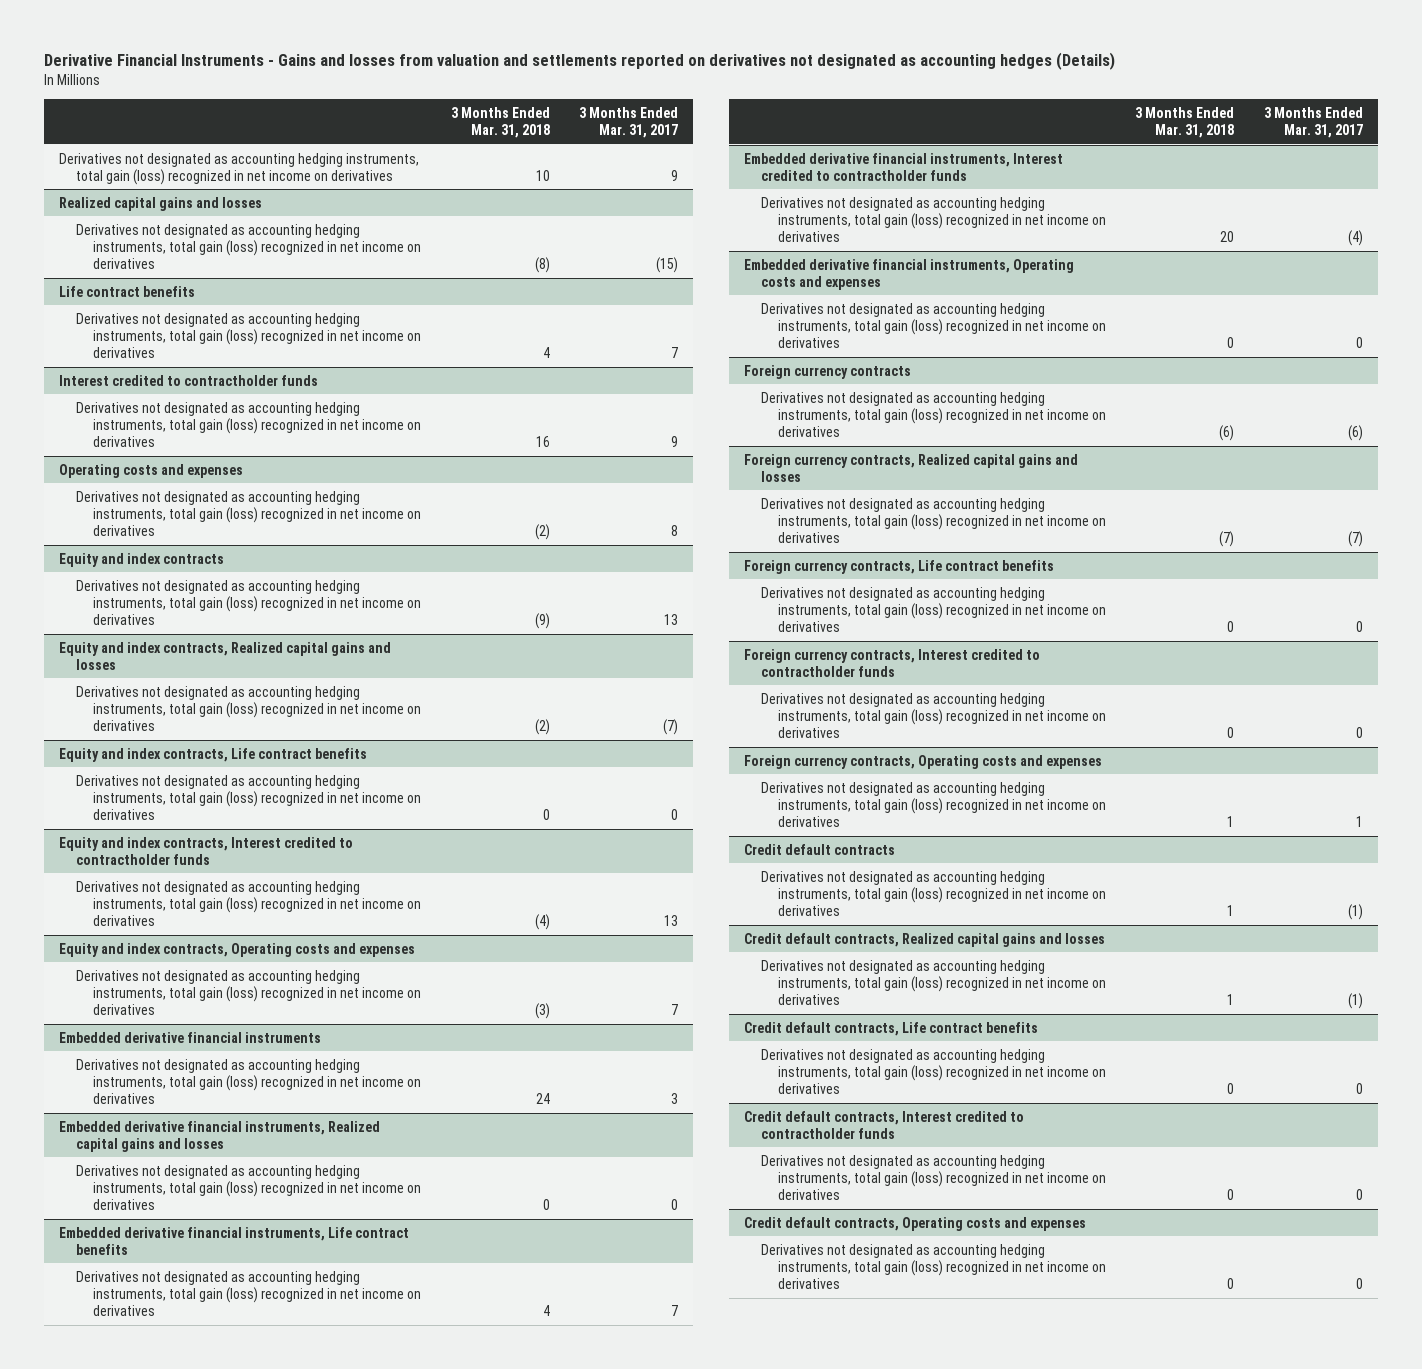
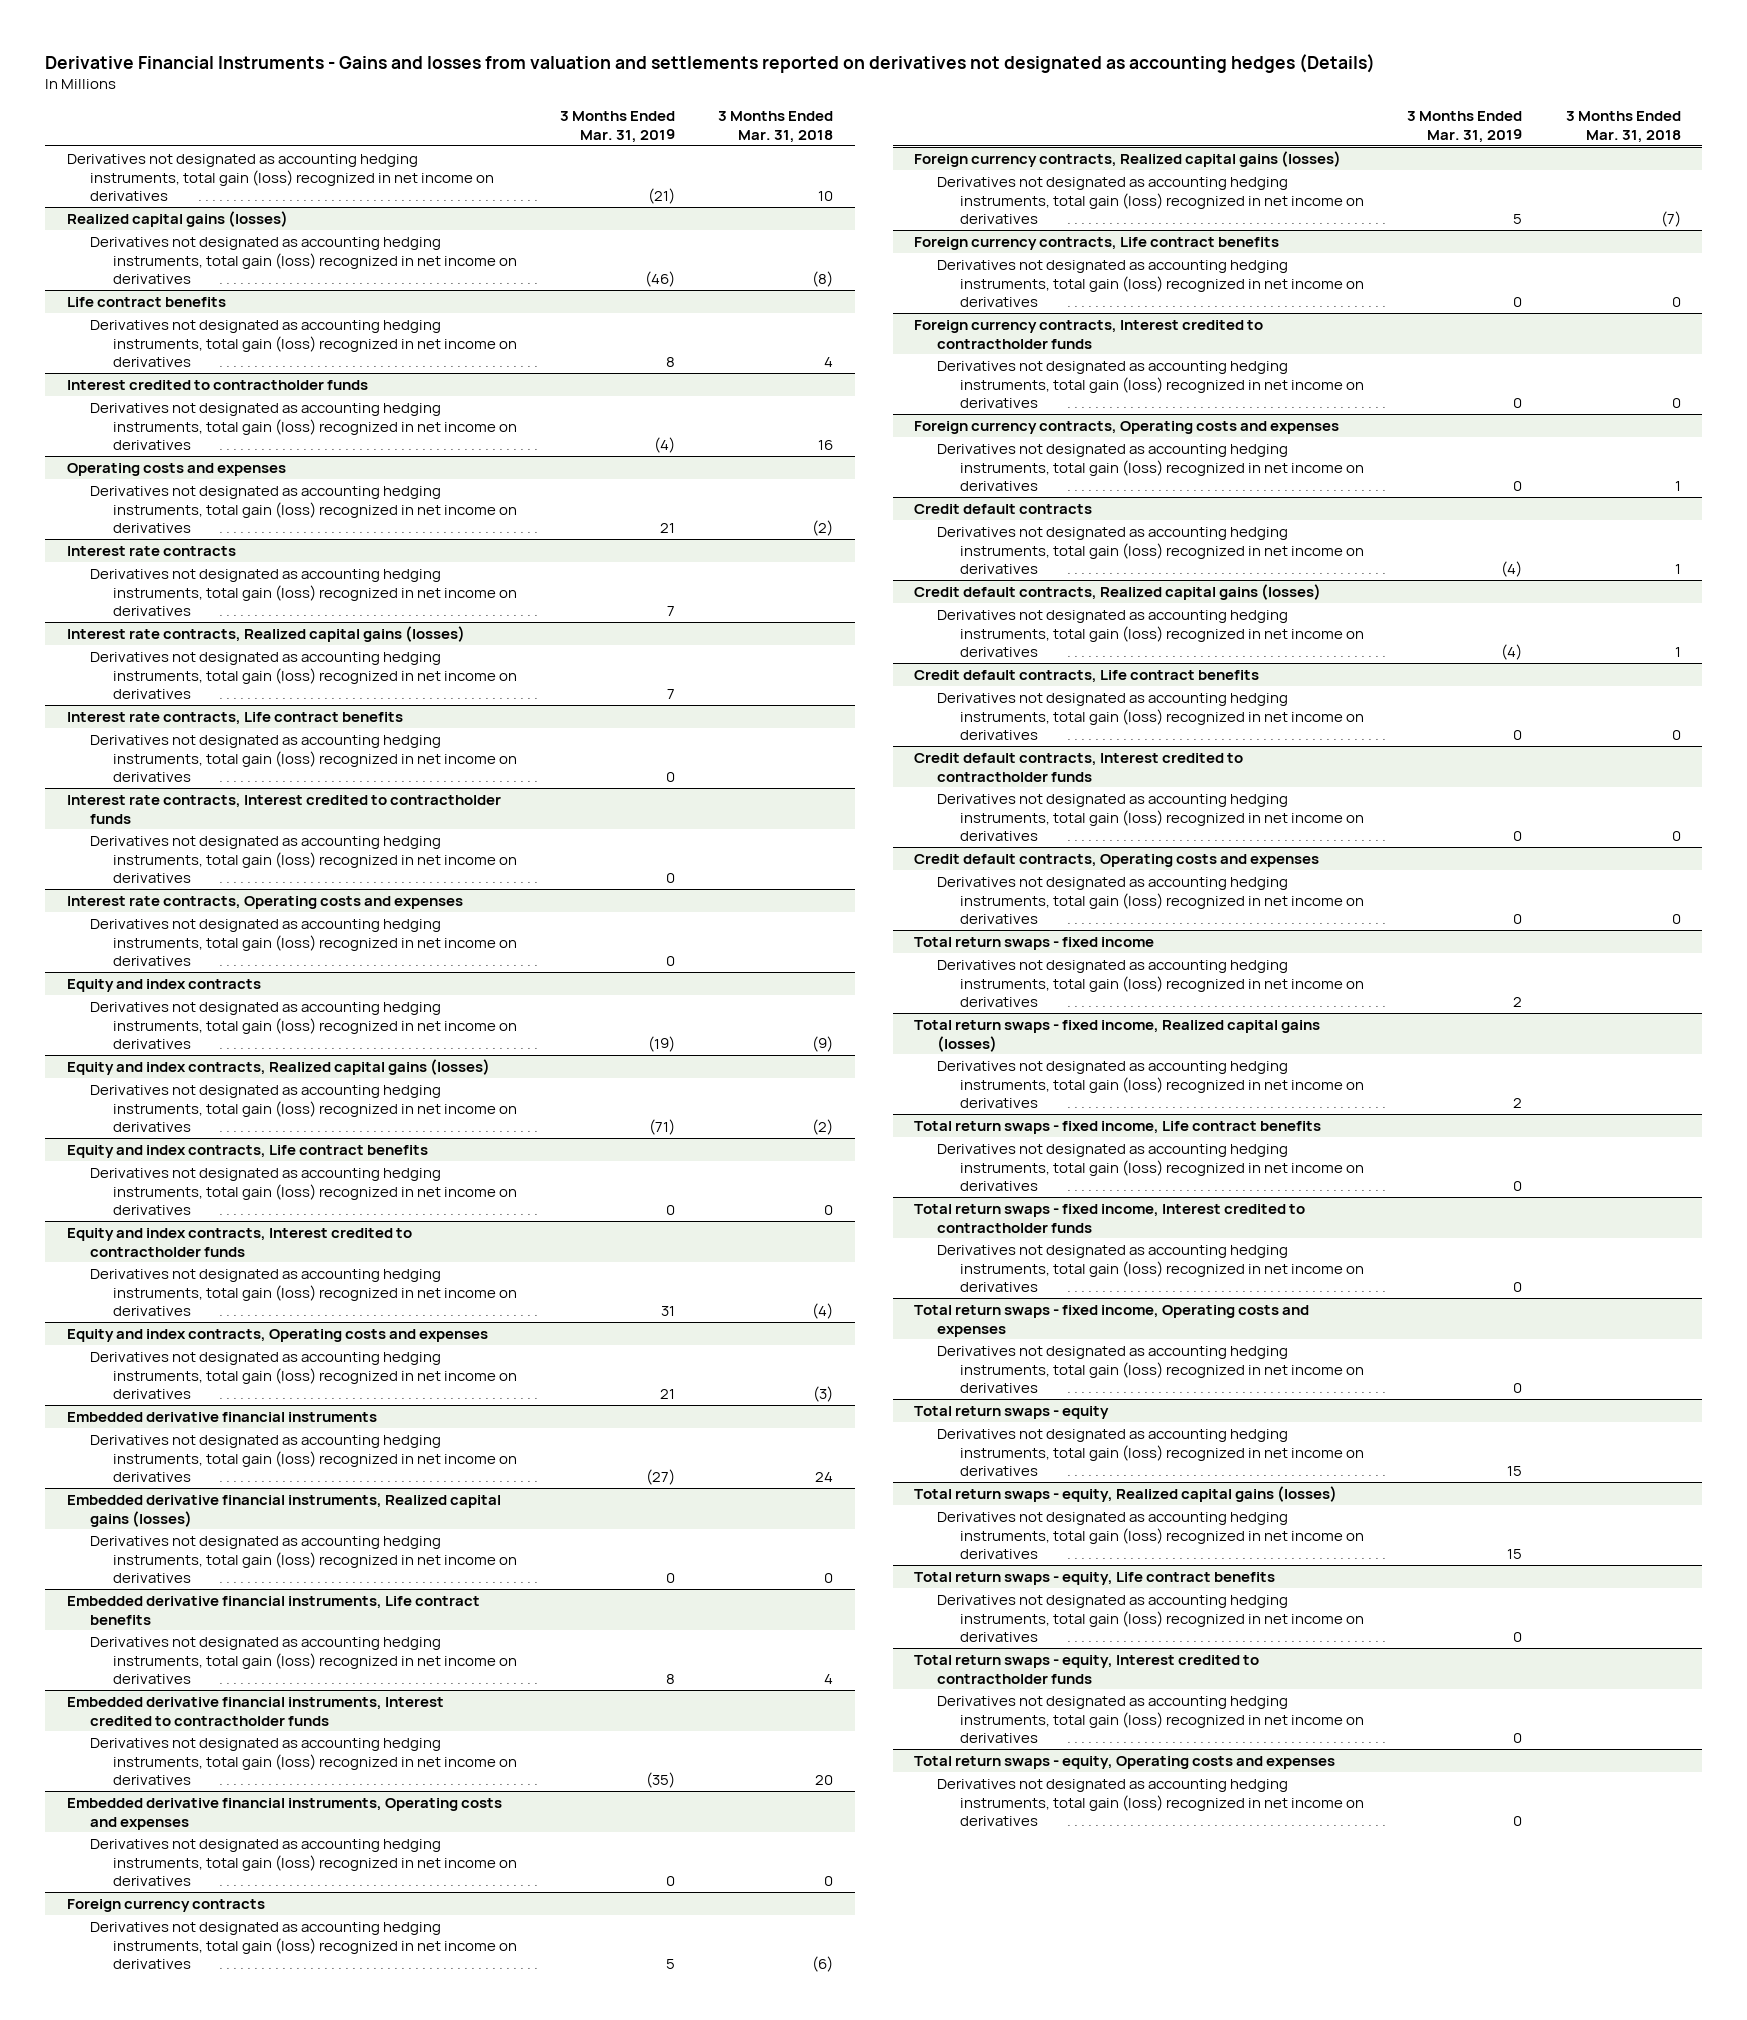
- | 3 Months Ended Mar. 31, 2018 | 3 Months Ended Mar. 31, 2017
+ | 3 Months Ended Mar. 31, 2019 | 3 Months Ended Mar. 31, 2018
- Realized capital gains and losses
+ Realized capital gains (losses)
+ Interest rate contracts
+ Derivatives not designated as accounting hedging instruments, total gain (loss) recognized in net income on derivatives | 7 |
+ Interest rate contracts, Realized capital gains (losses)
+ Derivatives not designated as accounting hedging instruments, total gain (loss) recognized in net income on derivatives | 7 |
+ Interest rate contracts, Life contract benefits
+ Derivatives not designated as accounting hedging instruments, total gain (loss) recognized in net income on derivatives | 0 |
+ Interest rate contracts, Interest credited to contractholder funds
+ Derivatives not designated as accounting hedging instruments, total gain (loss) recognized in net income on derivatives | 0 |
+ Interest rate contracts, Operating costs and expenses
+ Derivatives not designated as accounting hedging instruments, total gain (loss) recognized in net income on derivatives | 0 |
- Equity and index contracts, Realized capital gains and losses
+ Equity and index contracts, Realized capital gains (losses)
- Embedded derivative financial instruments, Realized capital gains and losses
+ Embedded derivative financial instruments, Realized capital gains (losses)
- Foreign currency contracts, Realized capital gains and losses
+ Foreign currency contracts, Realized capital gains (losses)
- Credit default contracts, Realized capital gains and losses
+ Credit default contracts, Realized capital gains (losses)
+ Total return swaps - fixed income
+ Derivatives not designated as accounting hedging instruments, total gain (loss) recognized in net income on derivatives | 2 |
+ Total return swaps - fixed income, Realized capital gains (losses)
+ Derivatives not designated as accounting hedging instruments, total gain (loss) recognized in net income on derivatives | 2 |
+ Total return swaps - fixed income, Life contract benefits
+ Derivatives not designated as accounting hedging instruments, total gain (loss) recognized in net income on derivatives | 0 |
+ Total return swaps - fixed income, Interest credited to contractholder funds
+ Derivatives not designated as accounting hedging instruments, total gain (loss) recognized in net income on derivatives | 0 |
+ Total return swaps - fixed income, Operating costs and expenses
+ Derivatives not designated as accounting hedging instruments, total gain (loss) recognized in net income on derivatives | 0 |
+ Total return swaps - equity
+ Derivatives not designated as accounting hedging instruments, total gain (loss) recognized in net income on derivatives | 15 |
+ Total return swaps - equity, Realized capital gains (losses)
+ Derivatives not designated as accounting hedging instruments, total gain (loss) recognized in net income on derivatives | 15 |
+ Total return swaps - equity, Life contract benefits
+ Derivatives not designated as accounting hedging instruments, total gain (loss) recognized in net income on derivatives | 0 |
+ Total return swaps - equity, Interest credited to contractholder funds
+ Derivatives not designated as accounting hedging instruments, total gain (loss) recognized in net income on derivatives | 0 |
+ Total return swaps - equity, Operating costs and expenses
+ Derivatives not designated as accounting hedging instruments, total gain (loss) recognized in net income on derivatives | 0 |

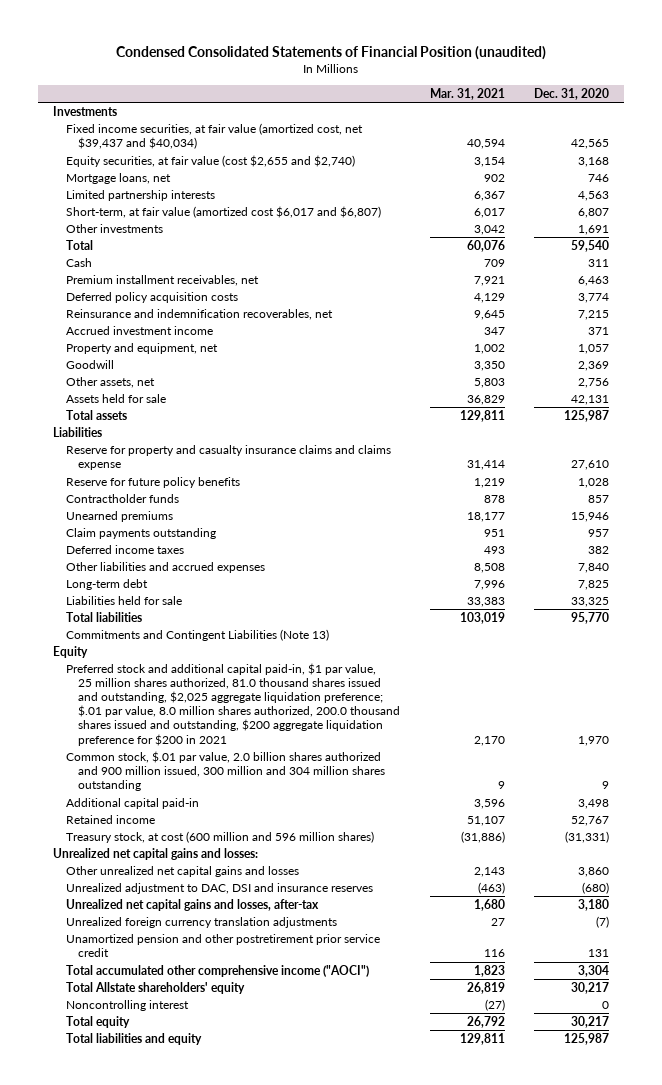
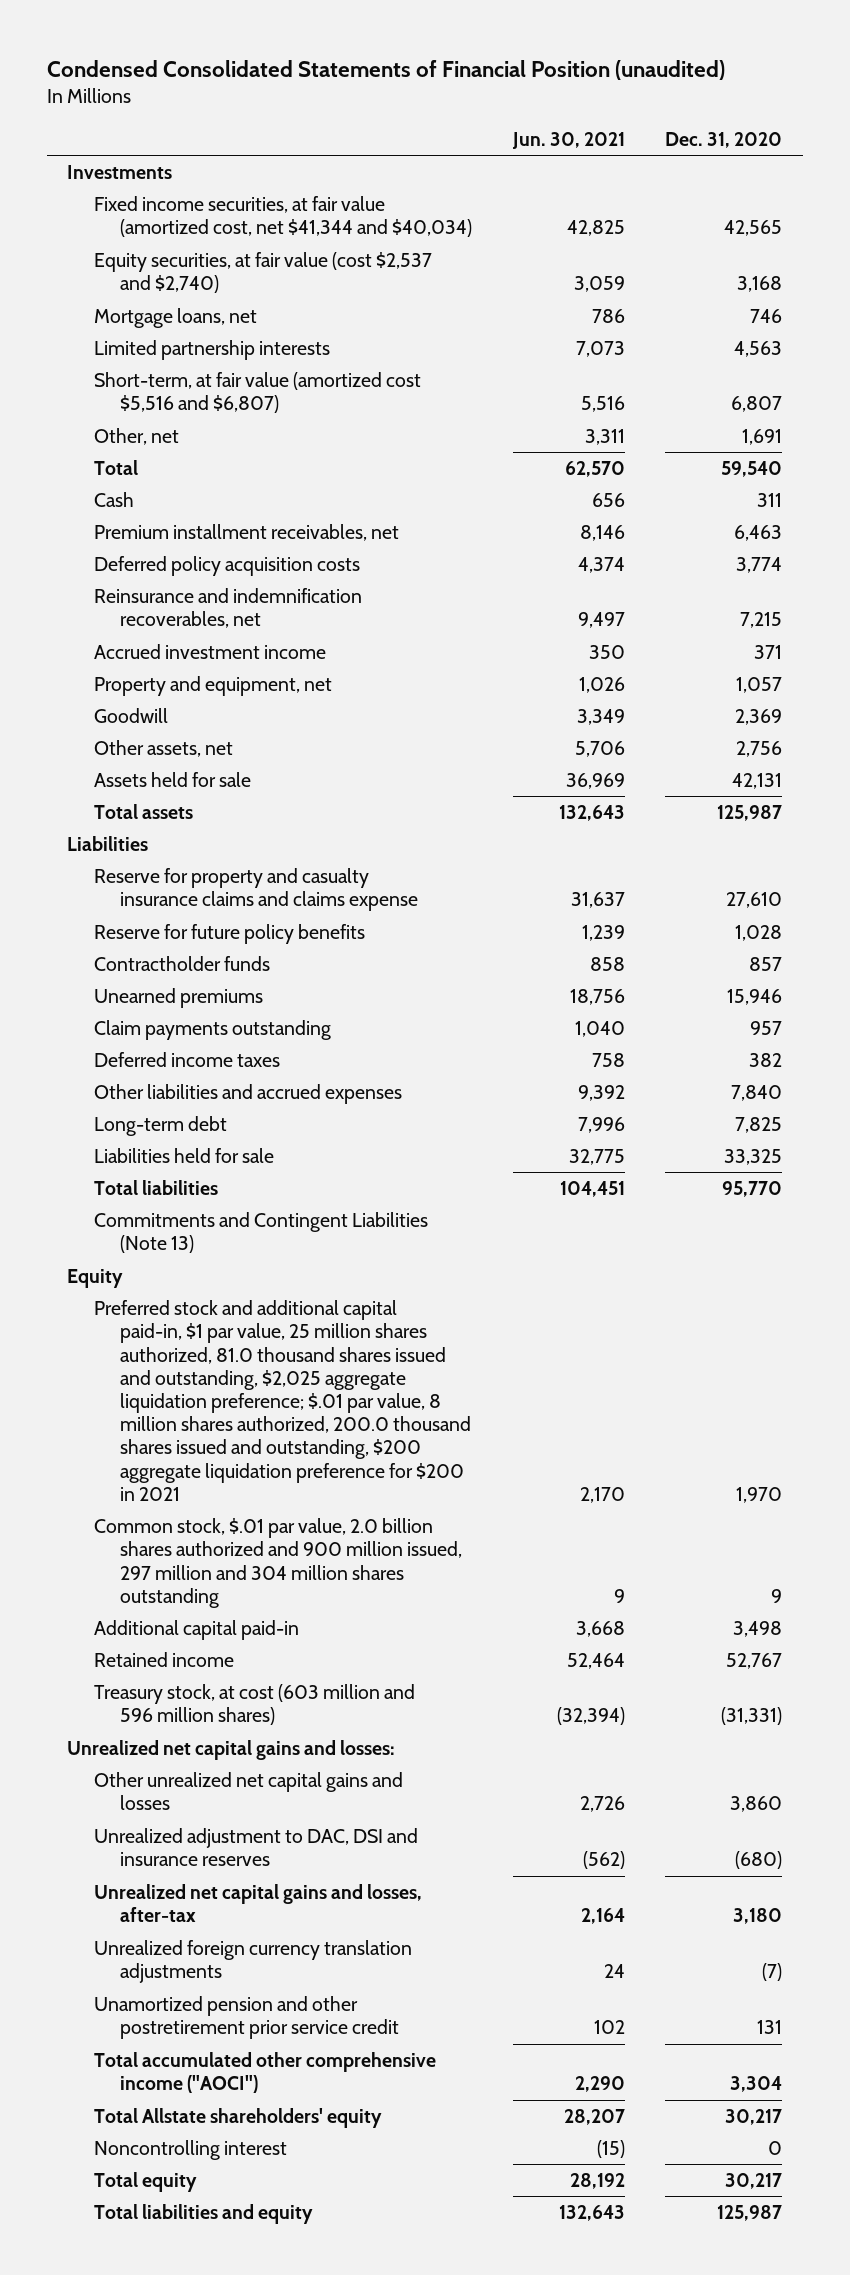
- | Mar. 31, 2021 | Dec. 31, 2020
+ | Jun. 30, 2021 | Dec. 31, 2020
- Fixed income securities, at fair value (amortized cost, net $39,437 and $40,034) | 40,594 | 42,565
- Equity securities, at fair value (cost $2,655 and $2,740) | 3,154 | 3,168
+ Fixed income securities, at fair value (amortized cost, net $41,344 and $40,034) | 42,825 | 42,565
+ Equity securities, at fair value (cost $2,537 and $2,740) | 3,059 | 3,168
- Short-term, at fair value (amortized cost $6,017 and $6,807) | 6,017 | 6,807
- Other investments | 3,042 | 1,691
+ Short-term, at fair value (amortized cost $5,516 and $6,807) | 5,516 | 6,807
+ Other, net | 3,311 | 1,691
- Preferred stock and additional capital paid-in, $1 par value, 25 million shares authorized, 81.0 thousand shares issued and outstanding, $2,025 aggregate liquidation preference; $.01 par value, 8.0 million shares authorized, 200.0 thousand shares issued and outstanding, $200 aggregate liquidation preference for $200 in 2021 | 2,170 | 1,970
- Common stock, $.01 par value, 2.0 billion shares authorized and 900 million issued, 300 million and 304 million shares outstanding | 9 | 9
+ Preferred stock and additional capital paid-in, $1 par value, 25 million shares authorized, 81.0 thousand shares issued and outstanding, $2,025 aggregate liquidation preference; $.01 par value, 8 million shares authorized, 200.0 thousand shares issued and outstanding, $200 aggregate liquidation preference for $200 in 2021 | 2,170 | 1,970
+ Common stock, $.01 par value, 2.0 billion shares authorized and 900 million issued, 297 million and 304 million shares outstanding | 9 | 9
- Treasury stock, at cost (600 million and 596 million shares) | (31,886) | (31,331)
+ Treasury stock, at cost (603 million and 596 million shares) | (32,394) | (31,331)

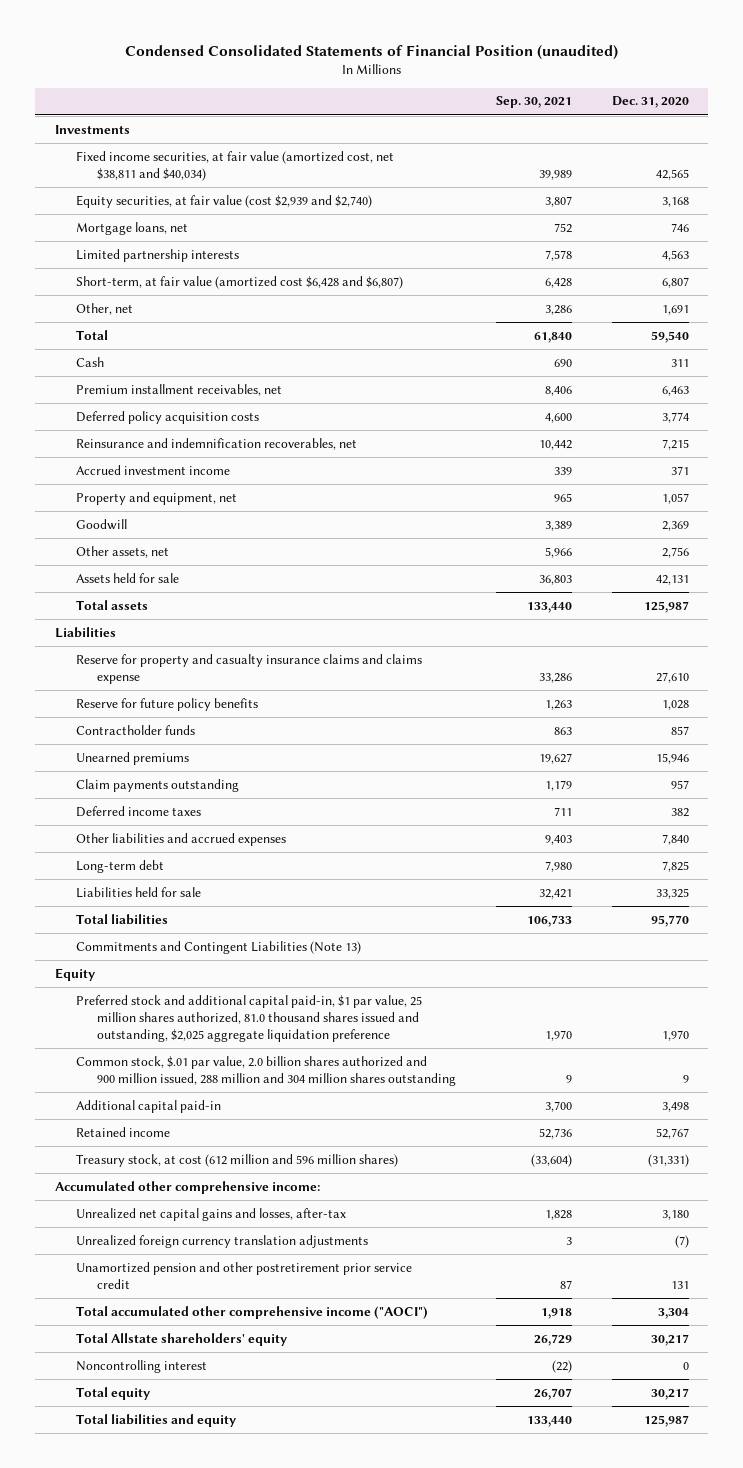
- | Jun. 30, 2021 | Dec. 31, 2020
+ | Sep. 30, 2021 | Dec. 31, 2020
- Fixed income securities, at fair value (amortized cost, net $41,344 and $40,034) | 42,825 | 42,565
- Equity securities, at fair value (cost $2,537 and $2,740) | 3,059 | 3,168
+ Fixed income securities, at fair value (amortized cost, net $38,811 and $40,034) | 39,989 | 42,565
+ Equity securities, at fair value (cost $2,939 and $2,740) | 3,807 | 3,168
- Short-term, at fair value (amortized cost $5,516 and $6,807) | 5,516 | 6,807
+ Short-term, at fair value (amortized cost $6,428 and $6,807) | 6,428 | 6,807
- Preferred stock and additional capital paid-in, $1 par value, 25 million shares authorized, 81.0 thousand shares issued and outstanding, $2,025 aggregate liquidation preference; $.01 par value, 8 million shares authorized, 200.0 thousand shares issued and outstanding, $200 aggregate liquidation preference for $200 in 2021 | 2,170 | 1,970
- Common stock, $.01 par value, 2.0 billion shares authorized and 900 million issued, 297 million and 304 million shares outstanding | 9 | 9
+ Preferred stock and additional capital paid-in, $1 par value, 25 million shares authorized, 81.0 thousand shares issued and outstanding, $2,025 aggregate liquidation preference | 1,970 | 1,970
+ Common stock, $.01 par value, 2.0 billion shares authorized and 900 million issued, 288 million and 304 million shares outstanding | 9 | 9
- Treasury stock, at cost (603 million and 596 million shares) | (32,394) | (31,331)
- Unrealized net capital gains and losses:
- Other unrealized net capital gains and losses | 2,726 | 3,860
- Unrealized adjustment to DAC, DSI and insurance reserves | (562) | (680)
+ Treasury stock, at cost (612 million and 596 million shares) | (33,604) | (31,331)
+ Accumulated other comprehensive income:

